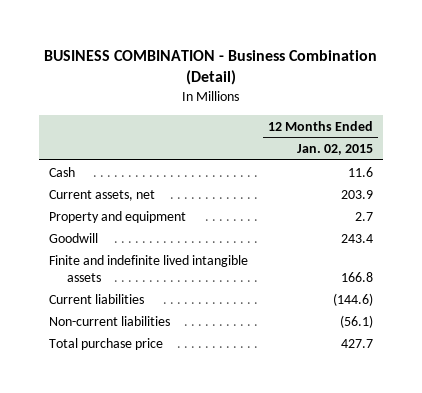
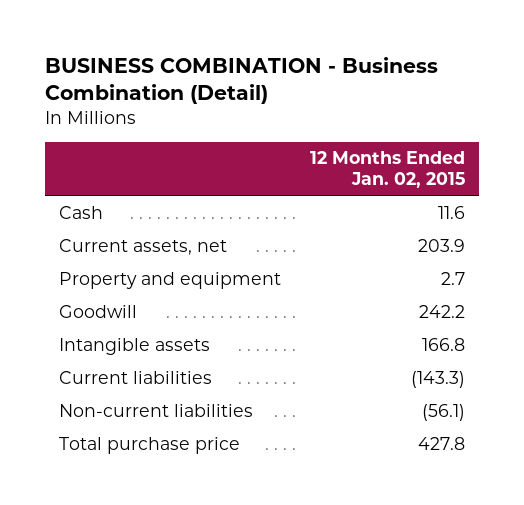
- Goodwill | 243.4
- Finite and indefinite lived intangible assets | 166.8
- Current liabilities | (144.6)
+ Goodwill | 242.2
+ Intangible assets | 166.8
+ Current liabilities | (143.3)
- Total purchase price | 427.7
+ Total purchase price | 427.8

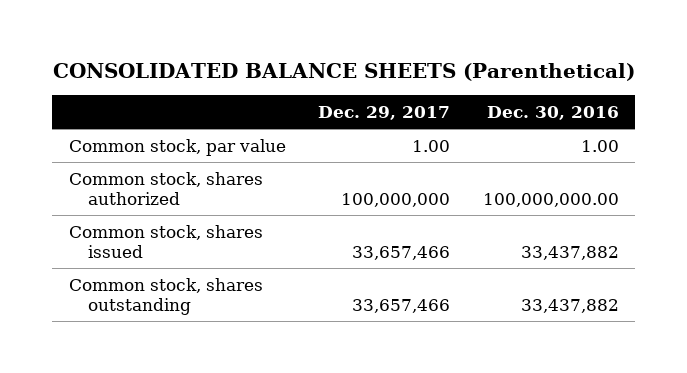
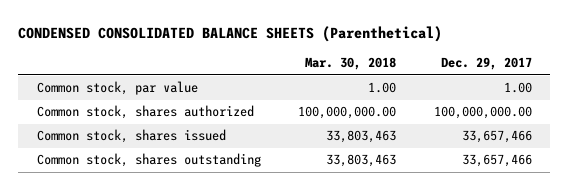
- CONSOLIDATED BALANCE SHEETS (Parenthetical)
+ CONDENSED CONSOLIDATED BALANCE SHEETS (Parenthetical)
- | Dec. 29, 2017 | Dec. 30, 2016
+ | Mar. 30, 2018 | Dec. 29, 2017
- Common stock, shares authorized | 100,000,000 | 100,000,000.00
+ Common stock, shares authorized | 100,000,000.00 | 100,000,000.00

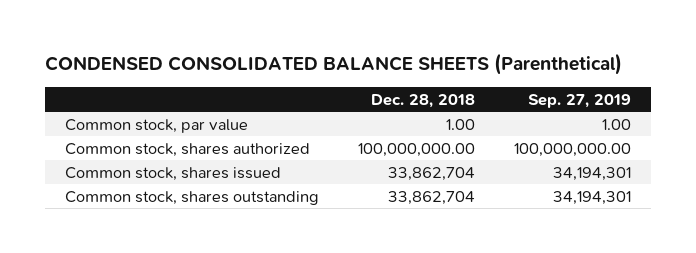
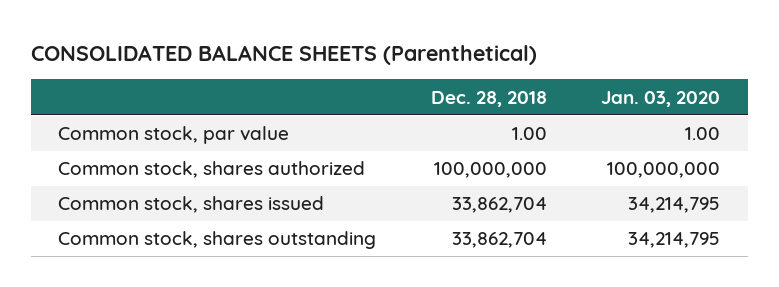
- CONDENSED CONSOLIDATED BALANCE SHEETS (Parenthetical)
+ CONSOLIDATED BALANCE SHEETS (Parenthetical)
- | Dec. 28, 2018 | Sep. 27, 2019
+ | Dec. 28, 2018 | Jan. 03, 2020
- Common stock, shares authorized | 100,000,000.00 | 100,000,000.00
+ Common stock, shares authorized | 100,000,000 | 100,000,000

